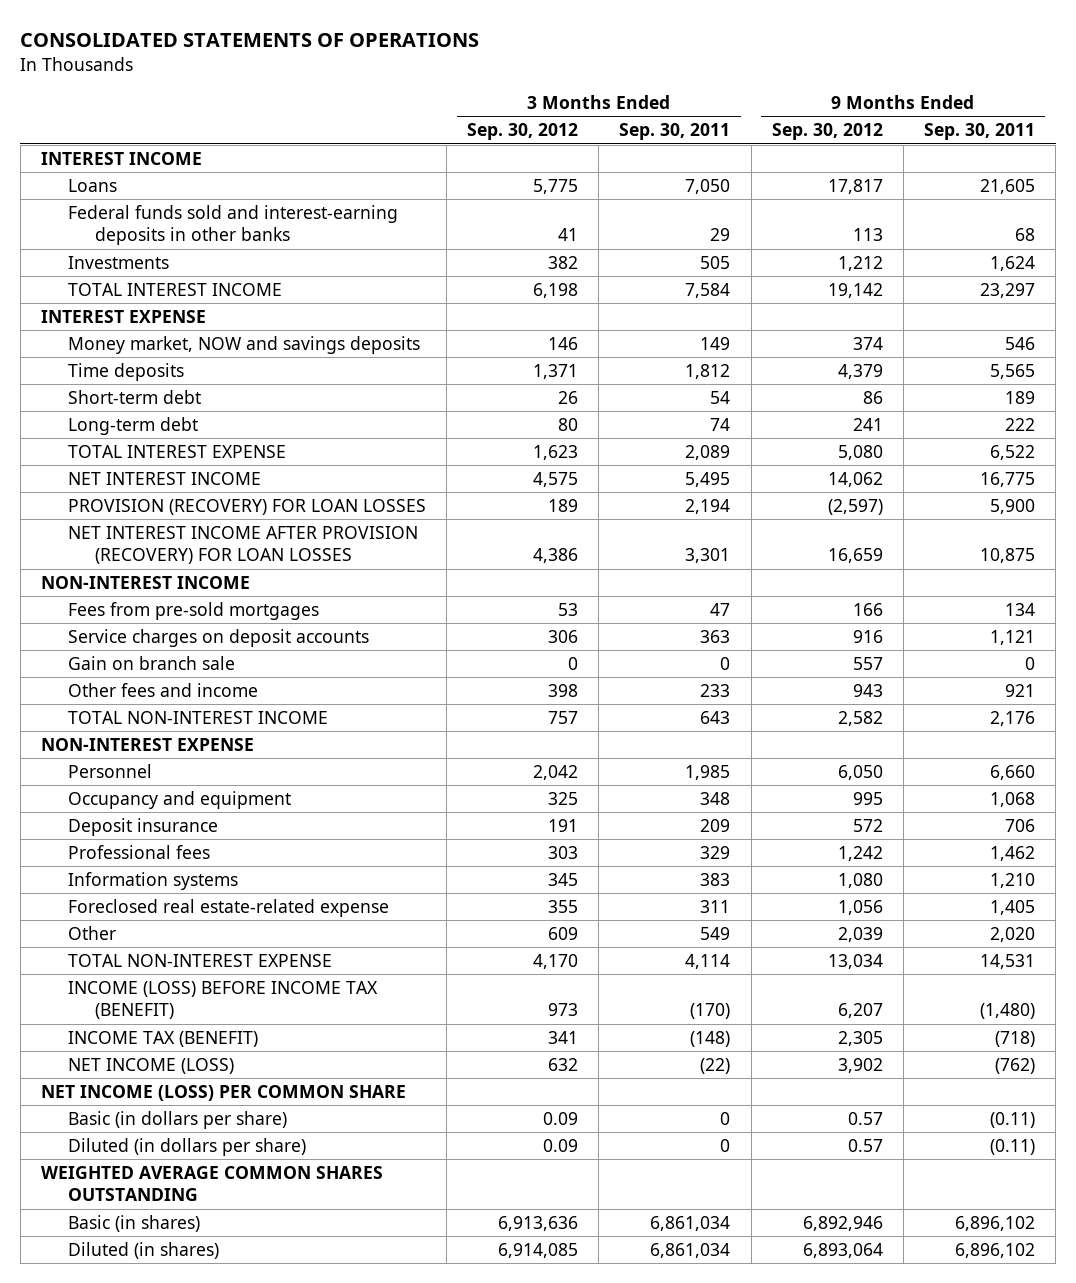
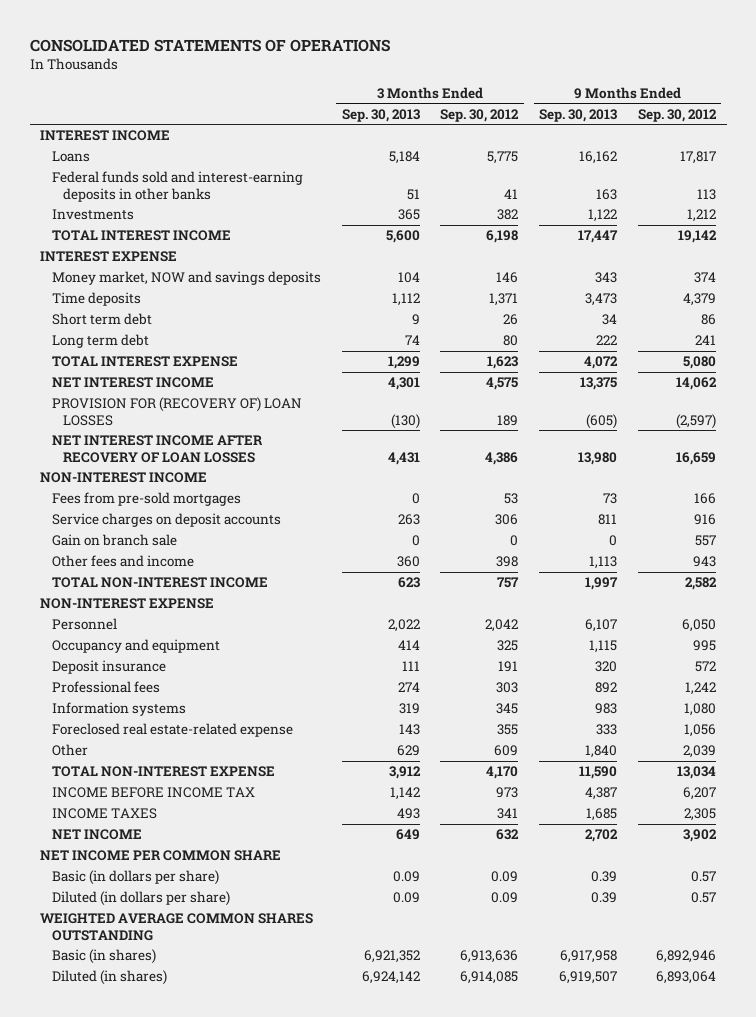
- | 3 Months Ended Sep. 30, 2012 | 3 Months Ended Sep. 30, 2011 | 9 Months Ended Sep. 30, 2012 | 9 Months Ended Sep. 30, 2011
+ | 3 Months Ended Sep. 30, 2013 | 3 Months Ended Sep. 30, 2012 | 9 Months Ended Sep. 30, 2013 | 9 Months Ended Sep. 30, 2012
- Short-term debt | 26 | 54 | 86 | 189
- Long-term debt | 80 | 74 | 241 | 222
+ Short term debt | 9 | 26 | 34 | 86
+ Long term debt | 74 | 80 | 222 | 241
- PROVISION (RECOVERY) FOR LOAN LOSSES | 189 | 2,194 | (2,597) | 5,900
- NET INTEREST INCOME AFTER PROVISION (RECOVERY) FOR LOAN LOSSES | 4,386 | 3,301 | 16,659 | 10,875
+ PROVISION FOR (RECOVERY OF) LOAN LOSSES | (130) | 189 | (605) | (2,597)
+ NET INTEREST INCOME AFTER RECOVERY OF LOAN LOSSES | 4,431 | 4,386 | 13,980 | 16,659
- INCOME (LOSS) BEFORE INCOME TAX (BENEFIT) | 973 | (170) | 6,207 | (1,480)
- INCOME TAX (BENEFIT) | 341 | (148) | 2,305 | (718)
- NET INCOME (LOSS) | 632 | (22) | 3,902 | (762)
- NET INCOME (LOSS) PER COMMON SHARE
+ INCOME BEFORE INCOME TAX | 1,142 | 973 | 4,387 | 6,207
+ INCOME TAXES | 493 | 341 | 1,685 | 2,305
+ NET INCOME | 649 | 632 | 2,702 | 3,902
+ NET INCOME PER COMMON SHARE

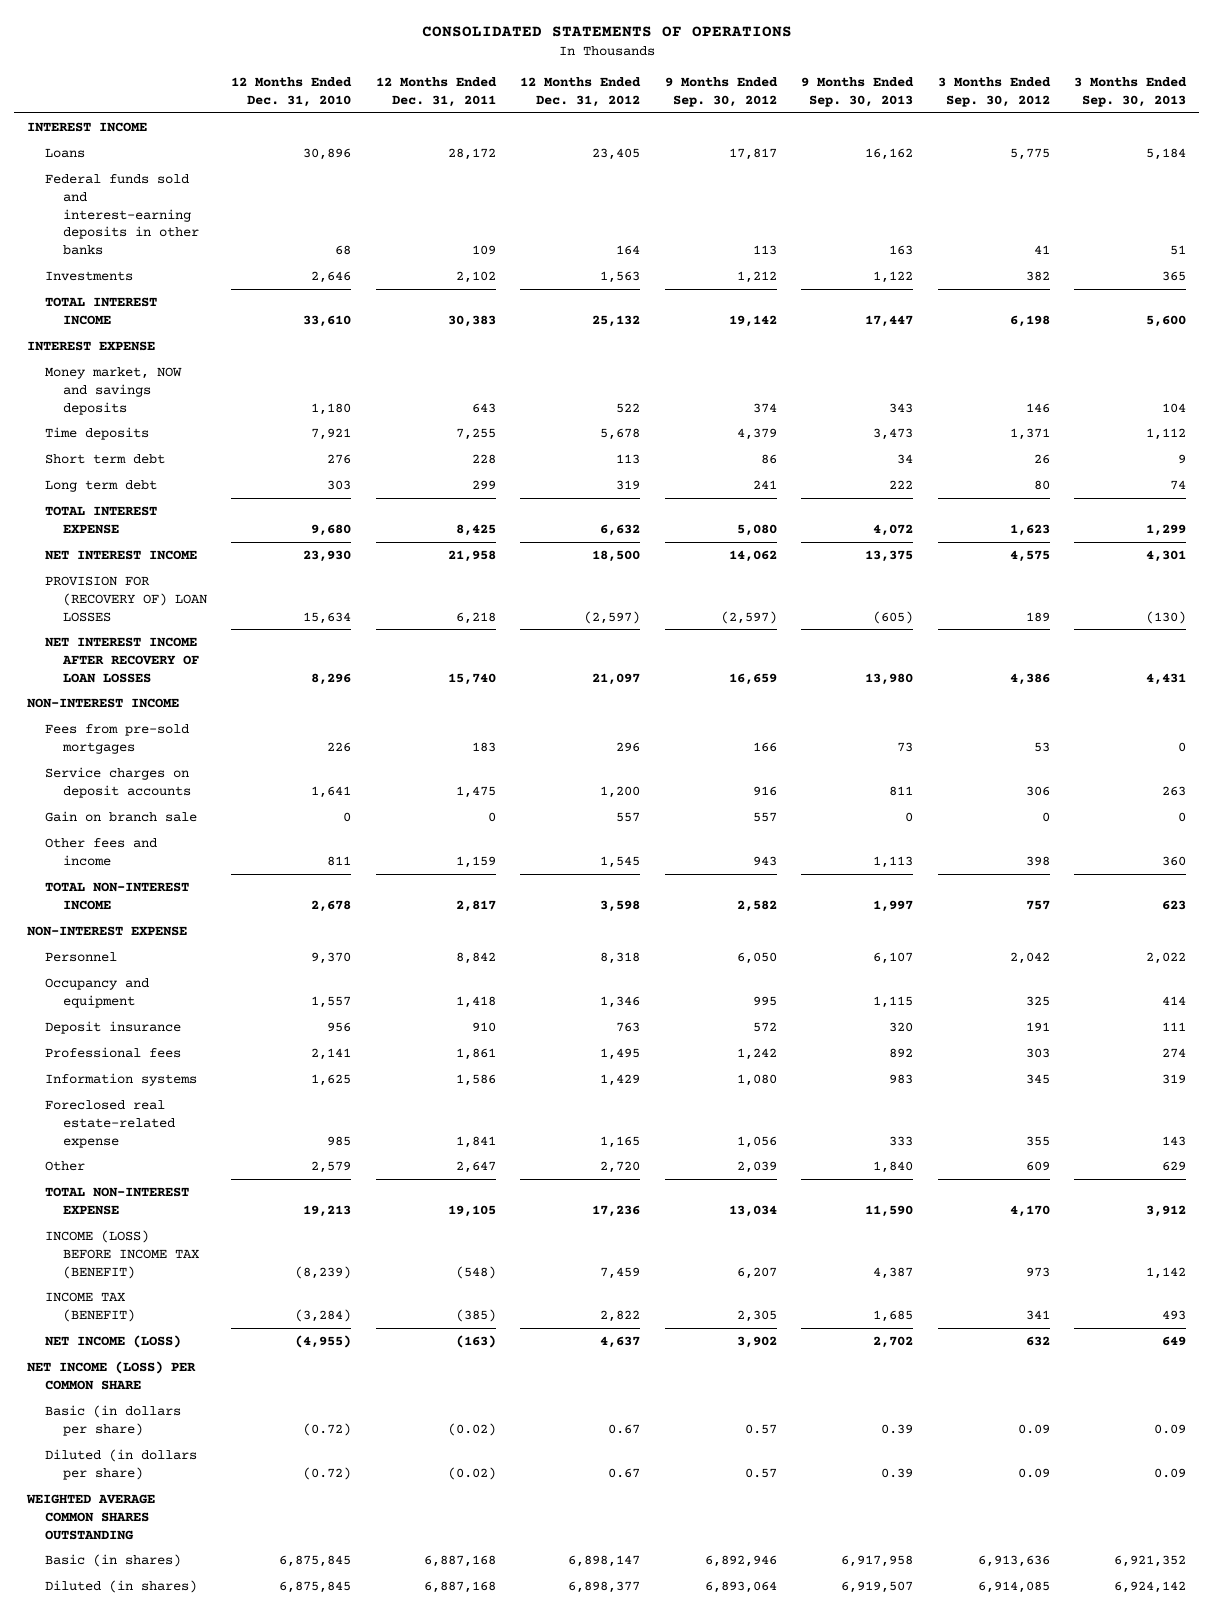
- | 3 Months Ended Sep. 30, 2013 | 3 Months Ended Sep. 30, 2012 | 9 Months Ended Sep. 30, 2013 | 9 Months Ended Sep. 30, 2012
+ | 12 Months Ended Dec. 31, 2010 | 12 Months Ended Dec. 31, 2011 | 12 Months Ended Dec. 31, 2012 | 9 Months Ended Sep. 30, 2012 | 9 Months Ended Sep. 30, 2013 | 3 Months Ended Sep. 30, 2012 | 3 Months Ended Sep. 30, 2013
- INCOME BEFORE INCOME TAX | 1,142 | 973 | 4,387 | 6,207
- INCOME TAXES | 493 | 341 | 1,685 | 2,305
- NET INCOME | 649 | 632 | 2,702 | 3,902
- NET INCOME PER COMMON SHARE
+ INCOME (LOSS) BEFORE INCOME TAX (BENEFIT) | (8,239) | (548) | 7,459 | 6,207 | 4,387 | 973 | 1,142
+ INCOME TAX (BENEFIT) | (3,284) | (385) | 2,822 | 2,305 | 1,685 | 341 | 493
+ NET INCOME (LOSS) | (4,955) | (163) | 4,637 | 3,902 | 2,702 | 632 | 649
+ NET INCOME (LOSS) PER COMMON SHARE

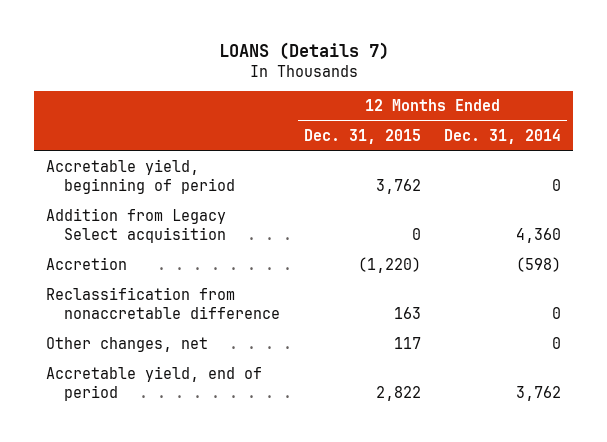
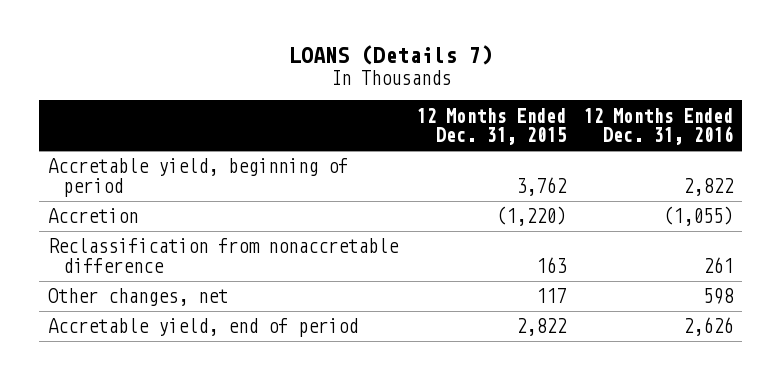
- | 12 Months Ended Dec. 31, 2015 | 12 Months Ended Dec. 31, 2014
+ | 12 Months Ended Dec. 31, 2015 | 12 Months Ended Dec. 31, 2016
- Addition from Legacy Select acquisition | 0 | 4,360

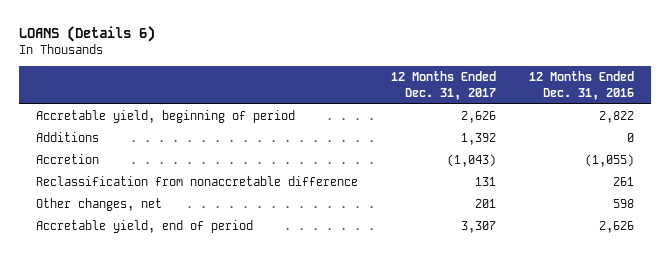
- LOANS (Details 7)
+ LOANS (Details 6)
- | 12 Months Ended Dec. 31, 2015 | 12 Months Ended Dec. 31, 2016
+ | 12 Months Ended Dec. 31, 2017 | 12 Months Ended Dec. 31, 2016
+ Additions | 1,392 | 0

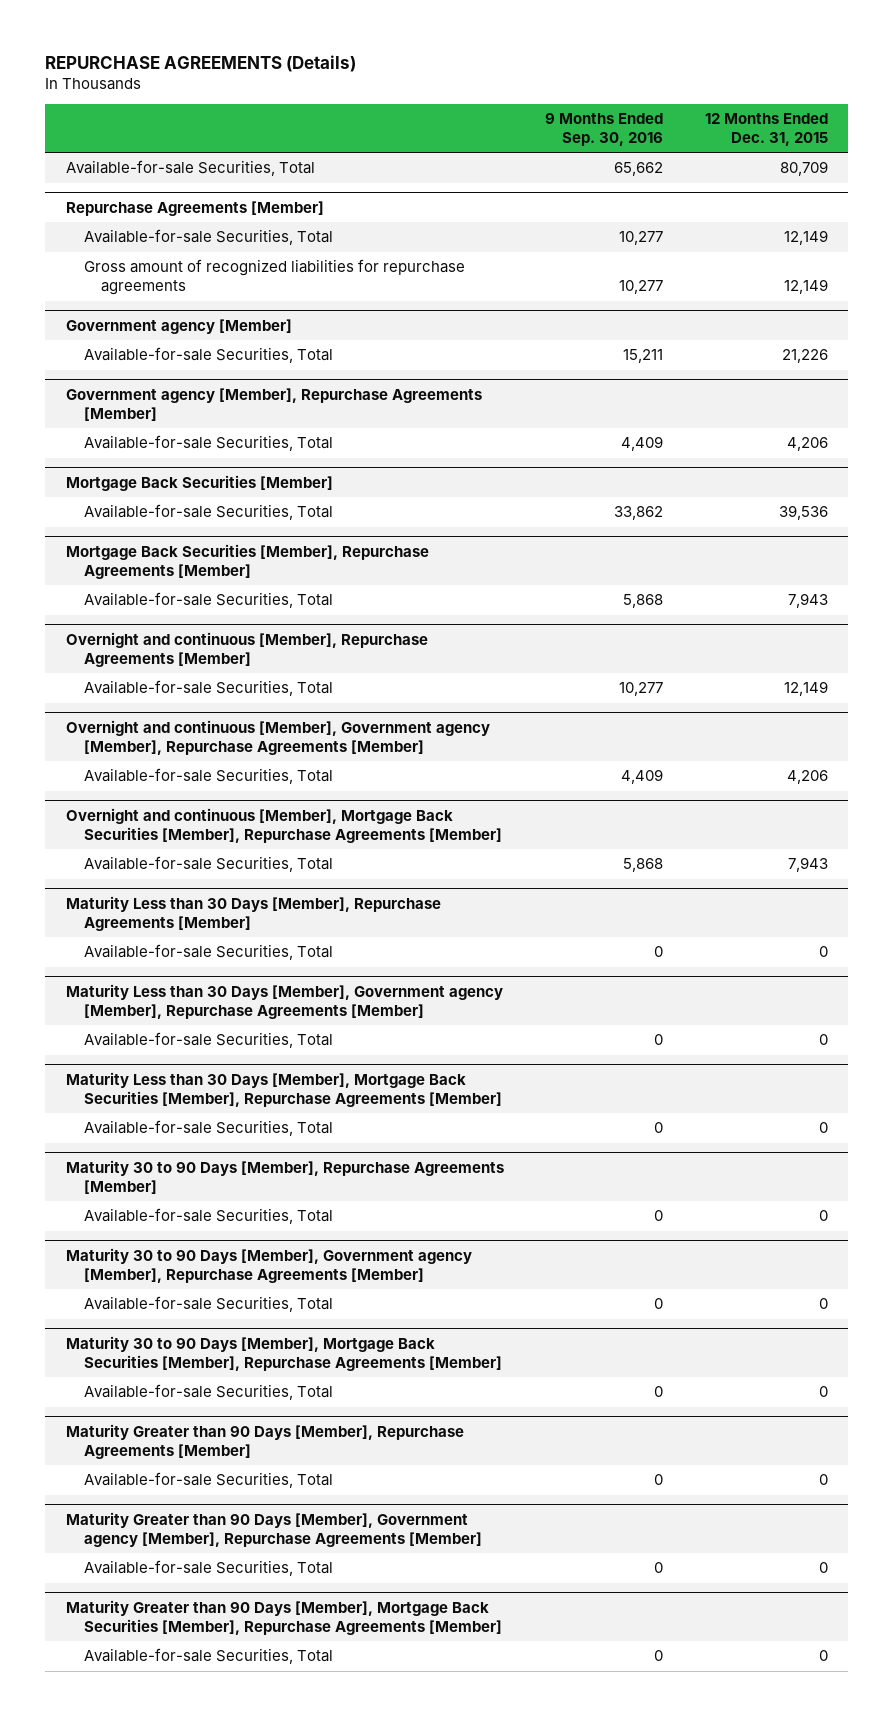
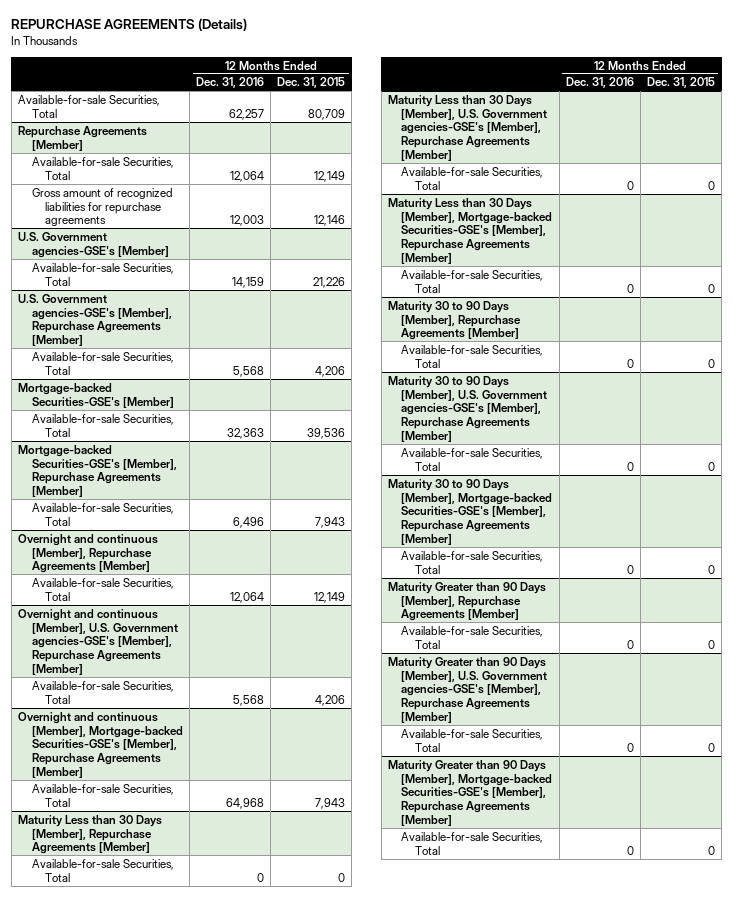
- | 9 Months Ended Sep. 30, 2016 | 12 Months Ended Dec. 31, 2015
+ | 12 Months Ended Dec. 31, 2016 | 12 Months Ended Dec. 31, 2015
@ Repurchase Agreements [Member]
- Gross amount of recognized liabilities for repurchase agreements | 10,277 | 12,149
- Government agency [Member]
@ Repurchase Agreements [Member]
+ Gross amount of recognized liabilities for repurchase agreements | 12,003 | 12,146
+ U.S. Government agencies-GSE's [Member]
- Government agency [Member], Repurchase Agreements [Member]
+ U.S. Government agencies-GSE's [Member], Repurchase Agreements [Member]
- Mortgage Back Securities [Member]
+ Mortgage-backed Securities-GSE's [Member]
- Mortgage Back Securities [Member], Repurchase Agreements [Member]
+ Mortgage-backed Securities-GSE's [Member], Repurchase Agreements [Member]
- Overnight and continuous [Member], Government agency [Member], Repurchase Agreements [Member]
+ Overnight and continuous [Member], U.S. Government agencies-GSE's [Member], Repurchase Agreements [Member]
- Overnight and continuous [Member], Mortgage Back Securities [Member], Repurchase Agreements [Member]
+ Overnight and continuous [Member], Mortgage-backed Securities-GSE's [Member], Repurchase Agreements [Member]
- Maturity Less than 30 Days [Member], Government agency [Member], Repurchase Agreements [Member]
+ Maturity Less than 30 Days [Member], U.S. Government agencies-GSE's [Member], Repurchase Agreements [Member]
- Maturity Less than 30 Days [Member], Mortgage Back Securities [Member], Repurchase Agreements [Member]
+ Maturity Less than 30 Days [Member], Mortgage-backed Securities-GSE's [Member], Repurchase Agreements [Member]
- Maturity 30 to 90 Days [Member], Government agency [Member], Repurchase Agreements [Member]
+ Maturity 30 to 90 Days [Member], U.S. Government agencies-GSE's [Member], Repurchase Agreements [Member]
- Maturity 30 to 90 Days [Member], Mortgage Back Securities [Member], Repurchase Agreements [Member]
+ Maturity 30 to 90 Days [Member], Mortgage-backed Securities-GSE's [Member], Repurchase Agreements [Member]
- Maturity Greater than 90 Days [Member], Government agency [Member], Repurchase Agreements [Member]
+ Maturity Greater than 90 Days [Member], U.S. Government agencies-GSE's [Member], Repurchase Agreements [Member]
- Maturity Greater than 90 Days [Member], Mortgage Back Securities [Member], Repurchase Agreements [Member]
+ Maturity Greater than 90 Days [Member], Mortgage-backed Securities-GSE's [Member], Repurchase Agreements [Member]

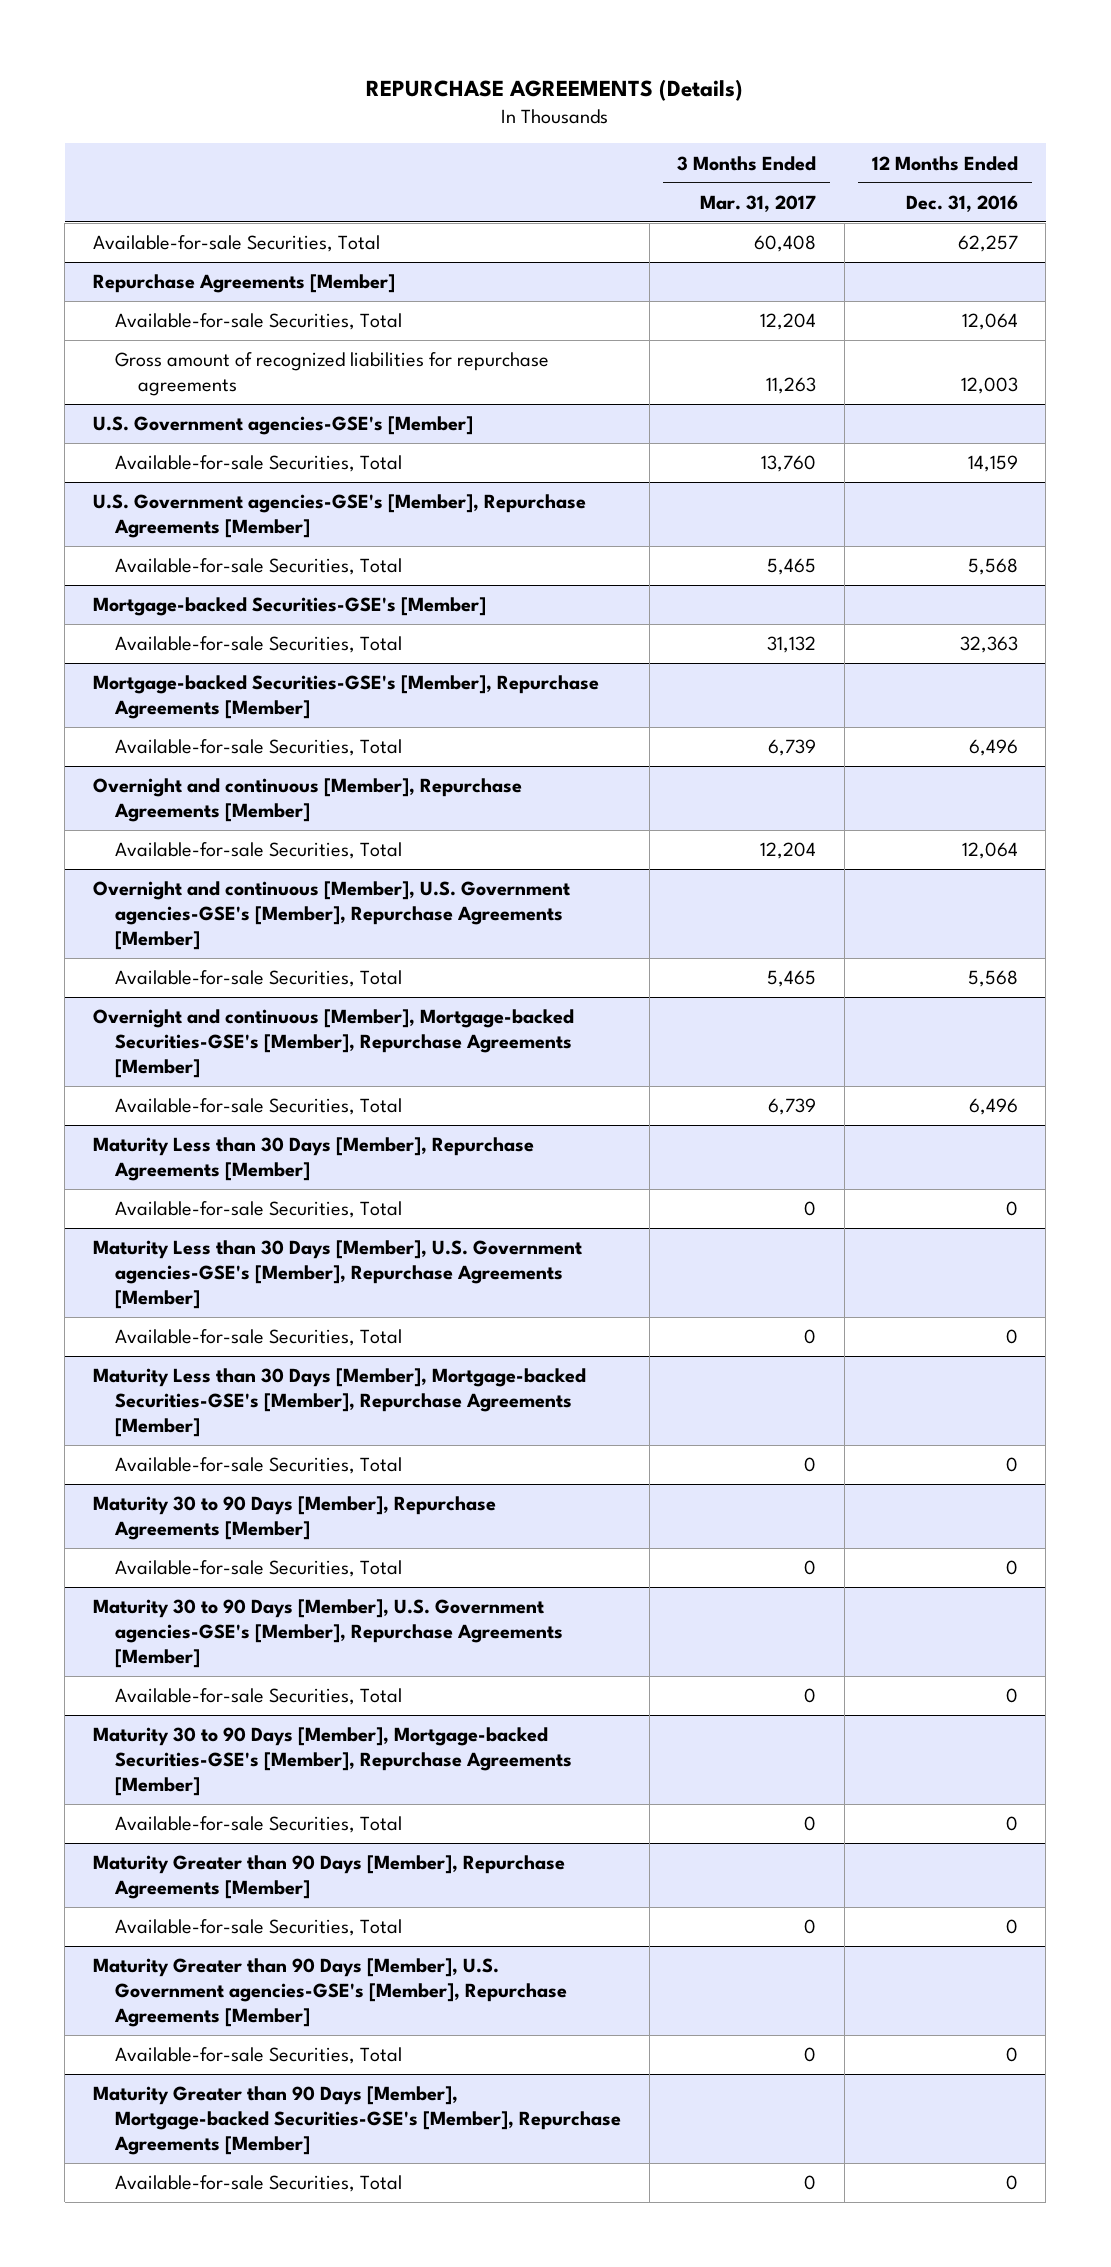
- | 12 Months Ended Dec. 31, 2016 | 12 Months Ended Dec. 31, 2015
+ | 3 Months Ended Mar. 31, 2017 | 12 Months Ended Dec. 31, 2016
@ Overnight and continuous [Member], Mortgage-backed Securities-GSE's [Member], Repurchase Agreements [Member]
- Available-for-sale Securities, Total | 64,968 | 7,943
+ Available-for-sale Securities, Total | 6,739 | 6,496

